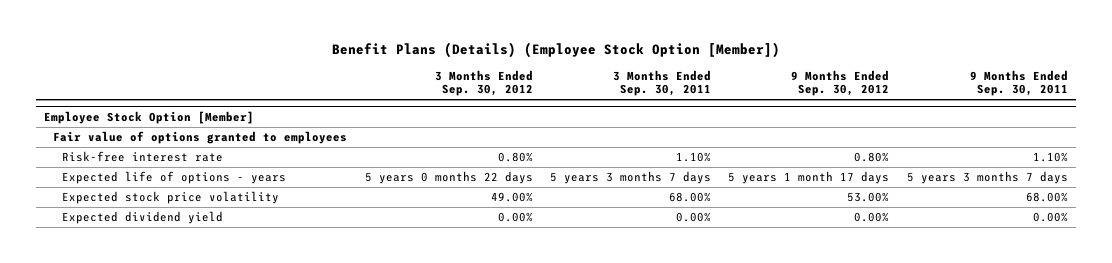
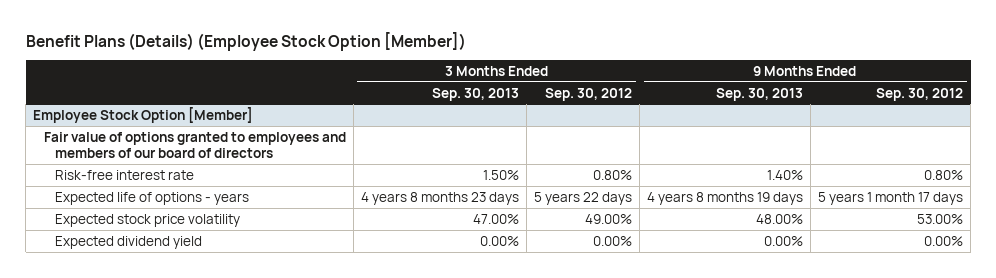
- | 3 Months Ended Sep. 30, 2012 | 3 Months Ended Sep. 30, 2011 | 9 Months Ended Sep. 30, 2012 | 9 Months Ended Sep. 30, 2011
+ | 3 Months Ended Sep. 30, 2013 | 3 Months Ended Sep. 30, 2012 | 9 Months Ended Sep. 30, 2013 | 9 Months Ended Sep. 30, 2012
@ Employee Stock Option [Member]
- Fair value of options granted to employees
+ Fair value of options granted to employees and members of our board of directors
- Expected life of options - years | 5 years 0 months 22 days | 5 years 3 months 7 days | 5 years 1 month 17 days | 5 years 3 months 7 days
+ Expected life of options - years | 4 years 8 months 23 days | 5 years 22 days | 4 years 8 months 19 days | 5 years 1 month 17 days

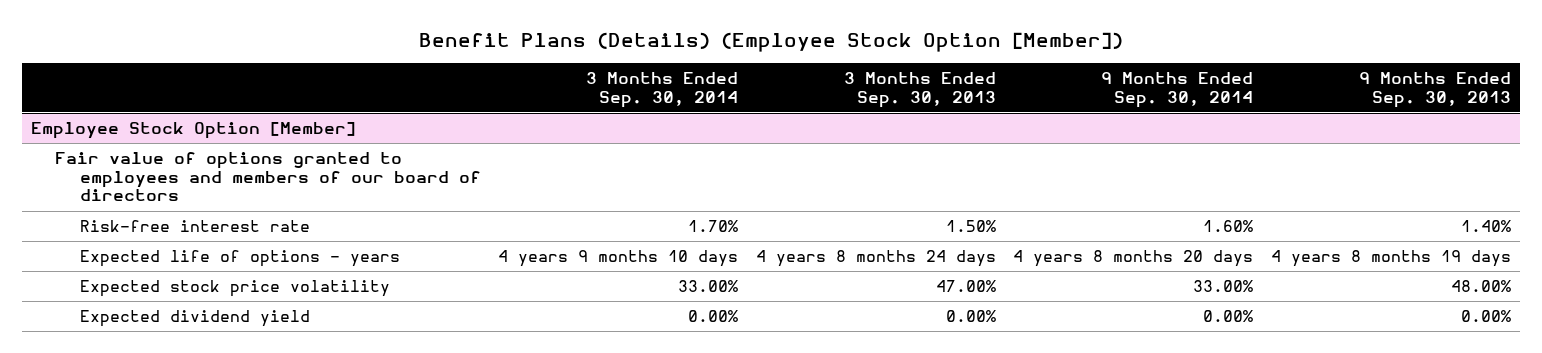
- | 3 Months Ended Sep. 30, 2013 | 3 Months Ended Sep. 30, 2012 | 9 Months Ended Sep. 30, 2013 | 9 Months Ended Sep. 30, 2012
+ | 3 Months Ended Sep. 30, 2014 | 3 Months Ended Sep. 30, 2013 | 9 Months Ended Sep. 30, 2014 | 9 Months Ended Sep. 30, 2013
@ Employee Stock Option [Member]
- Expected life of options - years | 4 years 8 months 23 days | 5 years 22 days | 4 years 8 months 19 days | 5 years 1 month 17 days
+ Expected life of options - years | 4 years 9 months 10 days | 4 years 8 months 24 days | 4 years 8 months 20 days | 4 years 8 months 19 days

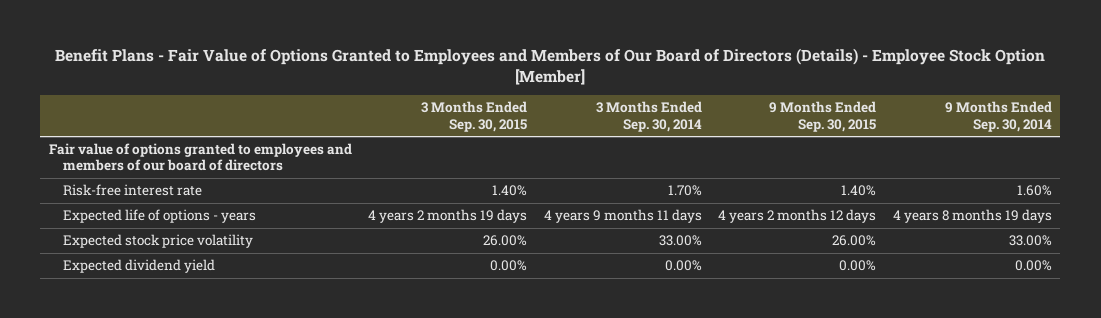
- Benefit Plans (Details) (Employee Stock Option [Member])
+ Benefit Plans - Fair Value of Options Granted to Employees and Members of Our Board of Directors (Details) - Employee Stock Option [Member]
- | 3 Months Ended Sep. 30, 2014 | 3 Months Ended Sep. 30, 2013 | 9 Months Ended Sep. 30, 2014 | 9 Months Ended Sep. 30, 2013
+ | 3 Months Ended Sep. 30, 2015 | 3 Months Ended Sep. 30, 2014 | 9 Months Ended Sep. 30, 2015 | 9 Months Ended Sep. 30, 2014
- Employee Stock Option [Member]
- Expected life of options - years | 4 years 9 months 10 days | 4 years 8 months 24 days | 4 years 8 months 20 days | 4 years 8 months 19 days
+ Expected life of options - years | 4 years 2 months 19 days | 4 years 9 months 11 days | 4 years 2 months 12 days | 4 years 8 months 19 days

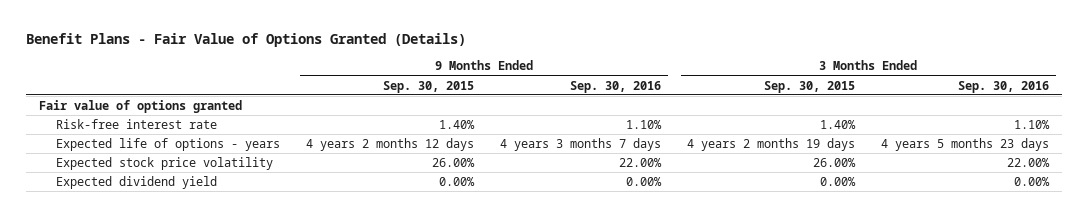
- Benefit Plans - Fair Value of Options Granted to Employees and Members of Our Board of Directors (Details) - Employee Stock Option [Member]
+ Benefit Plans - Fair Value of Options Granted (Details)
- | 3 Months Ended Sep. 30, 2015 | 3 Months Ended Sep. 30, 2014 | 9 Months Ended Sep. 30, 2015 | 9 Months Ended Sep. 30, 2014
+ | 9 Months Ended Sep. 30, 2015 | 9 Months Ended Sep. 30, 2016 | 3 Months Ended Sep. 30, 2015 | 3 Months Ended Sep. 30, 2016
- Fair value of options granted to employees and members of our board of directors
+ Fair value of options granted

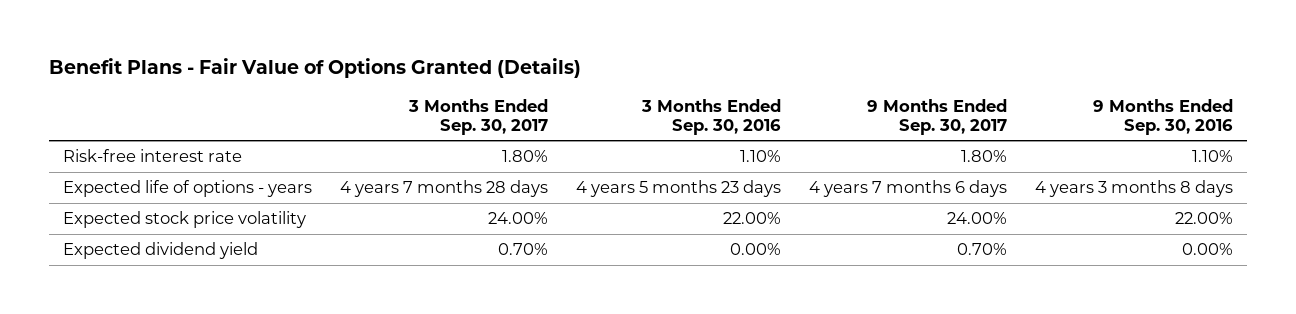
- | 9 Months Ended Sep. 30, 2015 | 9 Months Ended Sep. 30, 2016 | 3 Months Ended Sep. 30, 2015 | 3 Months Ended Sep. 30, 2016
+ | 3 Months Ended Sep. 30, 2017 | 3 Months Ended Sep. 30, 2016 | 9 Months Ended Sep. 30, 2017 | 9 Months Ended Sep. 30, 2016
- Fair value of options granted
- Expected life of options - years | 4 years 2 months 12 days | 4 years 3 months 7 days | 4 years 2 months 19 days | 4 years 5 months 23 days
+ Expected life of options - years | 4 years 7 months 28 days | 4 years 5 months 23 days | 4 years 7 months 6 days | 4 years 3 months 8 days

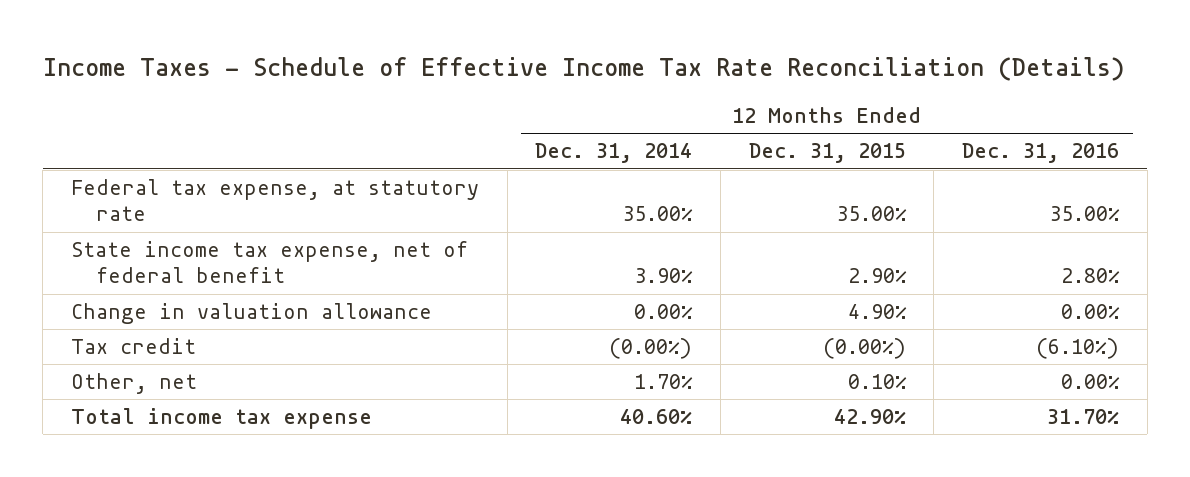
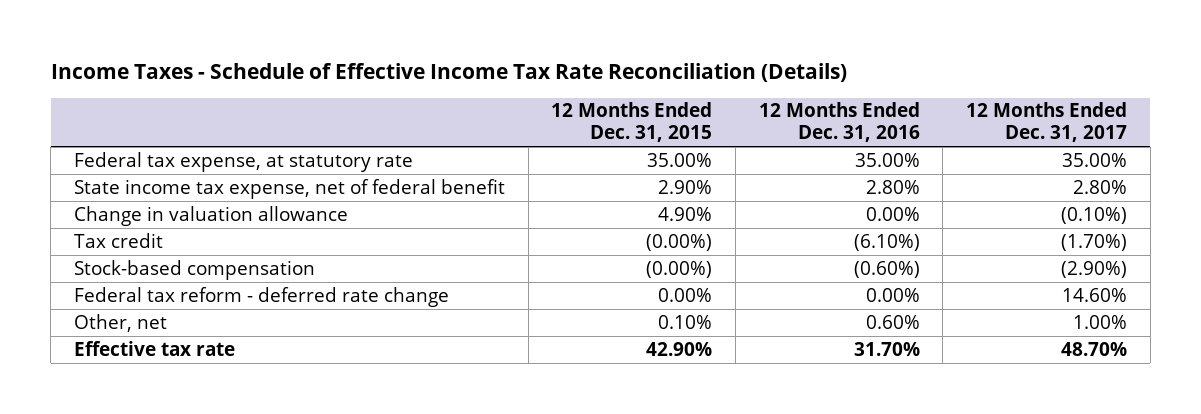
- | 12 Months Ended Dec. 31, 2014 | 12 Months Ended Dec. 31, 2015 | 12 Months Ended Dec. 31, 2016
+ | 12 Months Ended Dec. 31, 2015 | 12 Months Ended Dec. 31, 2016 | 12 Months Ended Dec. 31, 2017
- Other, net | 1.70% | 0.10% | 0.00%
- Total income tax expense | 40.60% | 42.90% | 31.70%
+ Stock-based compensation | (0.00%) | (0.60%) | (2.90%)
+ Federal tax reform - deferred rate change | 0.00% | 0.00% | 14.60%
+ Other, net | 0.10% | 0.60% | 1.00%
+ Effective tax rate | 42.90% | 31.70% | 48.70%

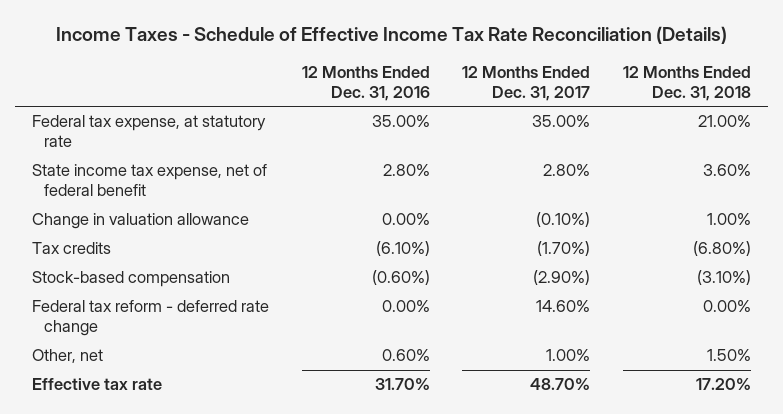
- | 12 Months Ended Dec. 31, 2015 | 12 Months Ended Dec. 31, 2016 | 12 Months Ended Dec. 31, 2017
+ | 12 Months Ended Dec. 31, 2016 | 12 Months Ended Dec. 31, 2017 | 12 Months Ended Dec. 31, 2018
- Tax credit | (0.00%) | (6.10%) | (1.70%)
+ Tax credits | (6.10%) | (1.70%) | (6.80%)

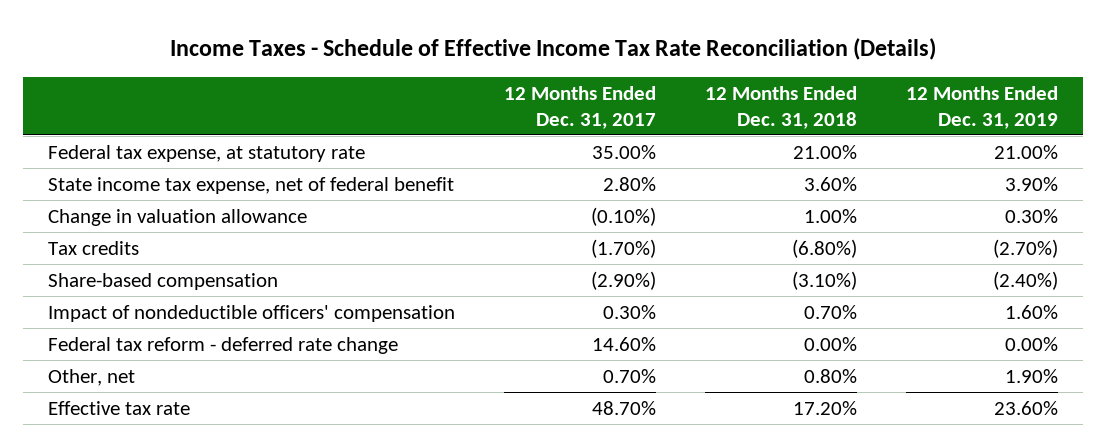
- | 12 Months Ended Dec. 31, 2016 | 12 Months Ended Dec. 31, 2017 | 12 Months Ended Dec. 31, 2018
+ | 12 Months Ended Dec. 31, 2017 | 12 Months Ended Dec. 31, 2018 | 12 Months Ended Dec. 31, 2019
- Stock-based compensation | (0.60%) | (2.90%) | (3.10%)
+ Share-based compensation | (2.90%) | (3.10%) | (2.40%)
+ Impact of nondeductible officers' compensation | 0.30% | 0.70% | 1.60%
- Other, net | 0.60% | 1.00% | 1.50%
+ Other, net | 0.70% | 0.80% | 1.90%

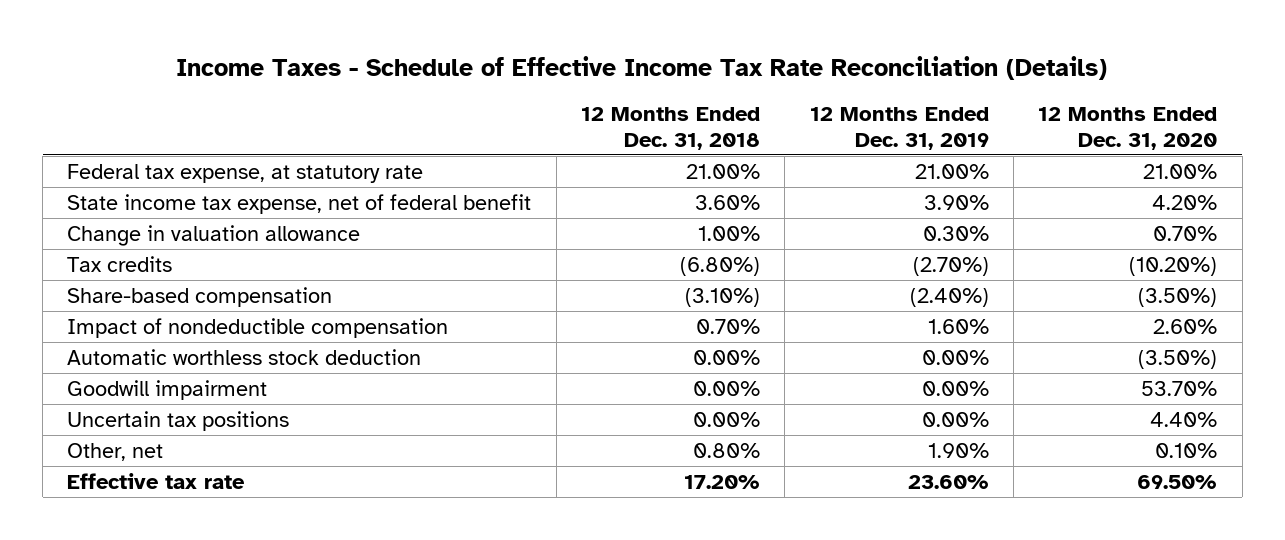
- | 12 Months Ended Dec. 31, 2017 | 12 Months Ended Dec. 31, 2018 | 12 Months Ended Dec. 31, 2019
+ | 12 Months Ended Dec. 31, 2018 | 12 Months Ended Dec. 31, 2019 | 12 Months Ended Dec. 31, 2020
- Impact of nondeductible officers' compensation | 0.30% | 0.70% | 1.60%
- Federal tax reform - deferred rate change | 14.60% | 0.00% | 0.00%
+ Impact of nondeductible compensation | 0.70% | 1.60% | 2.60%
+ Automatic worthless stock deduction | 0.00% | 0.00% | (3.50%)
+ Goodwill impairment | 0.00% | 0.00% | 53.70%
+ Uncertain tax positions | 0.00% | 0.00% | 4.40%

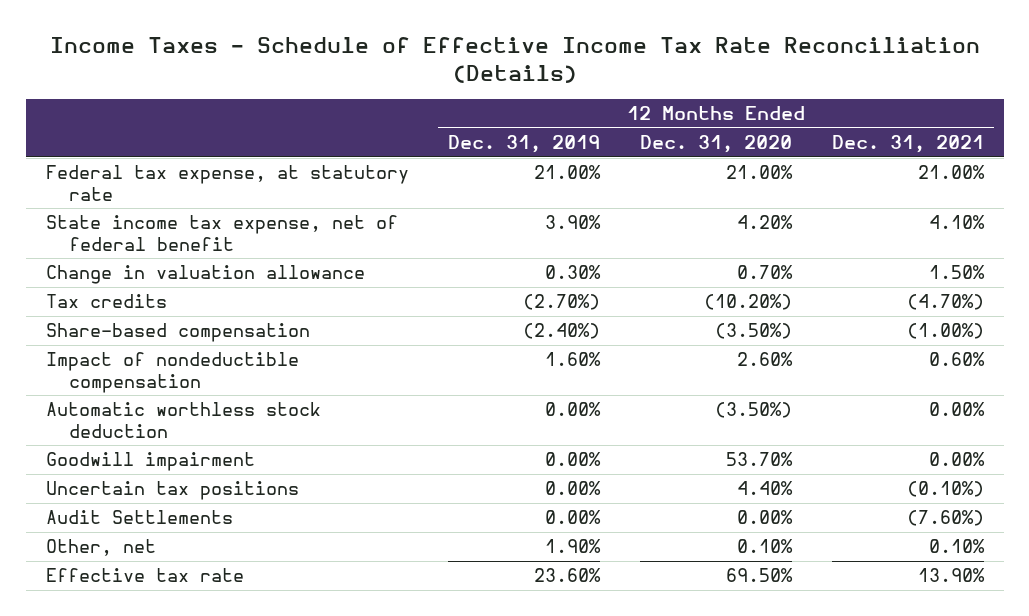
- | 12 Months Ended Dec. 31, 2018 | 12 Months Ended Dec. 31, 2019 | 12 Months Ended Dec. 31, 2020
+ | 12 Months Ended Dec. 31, 2019 | 12 Months Ended Dec. 31, 2020 | 12 Months Ended Dec. 31, 2021
+ Audit Settlements | 0.00% | 0.00% | (7.60%)

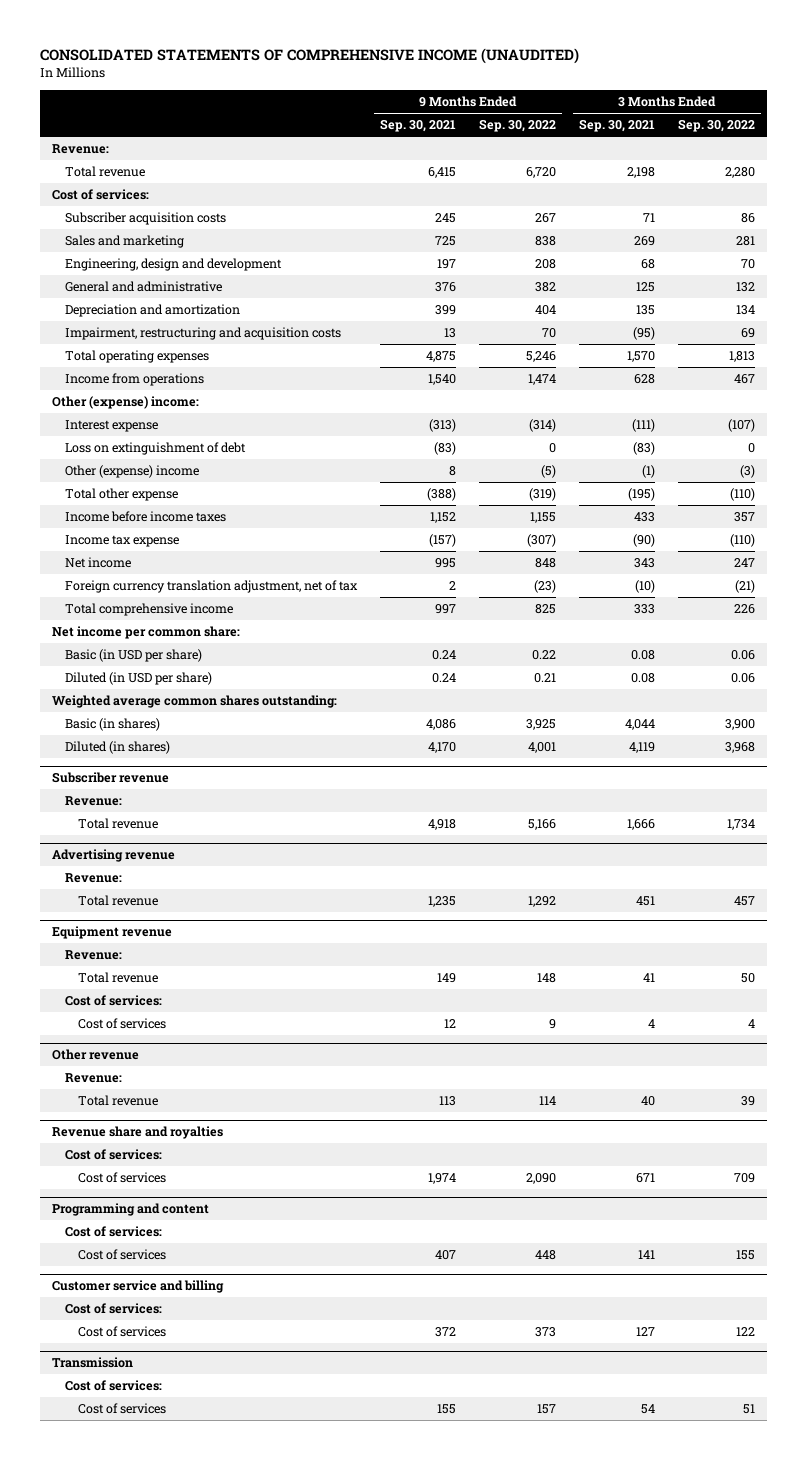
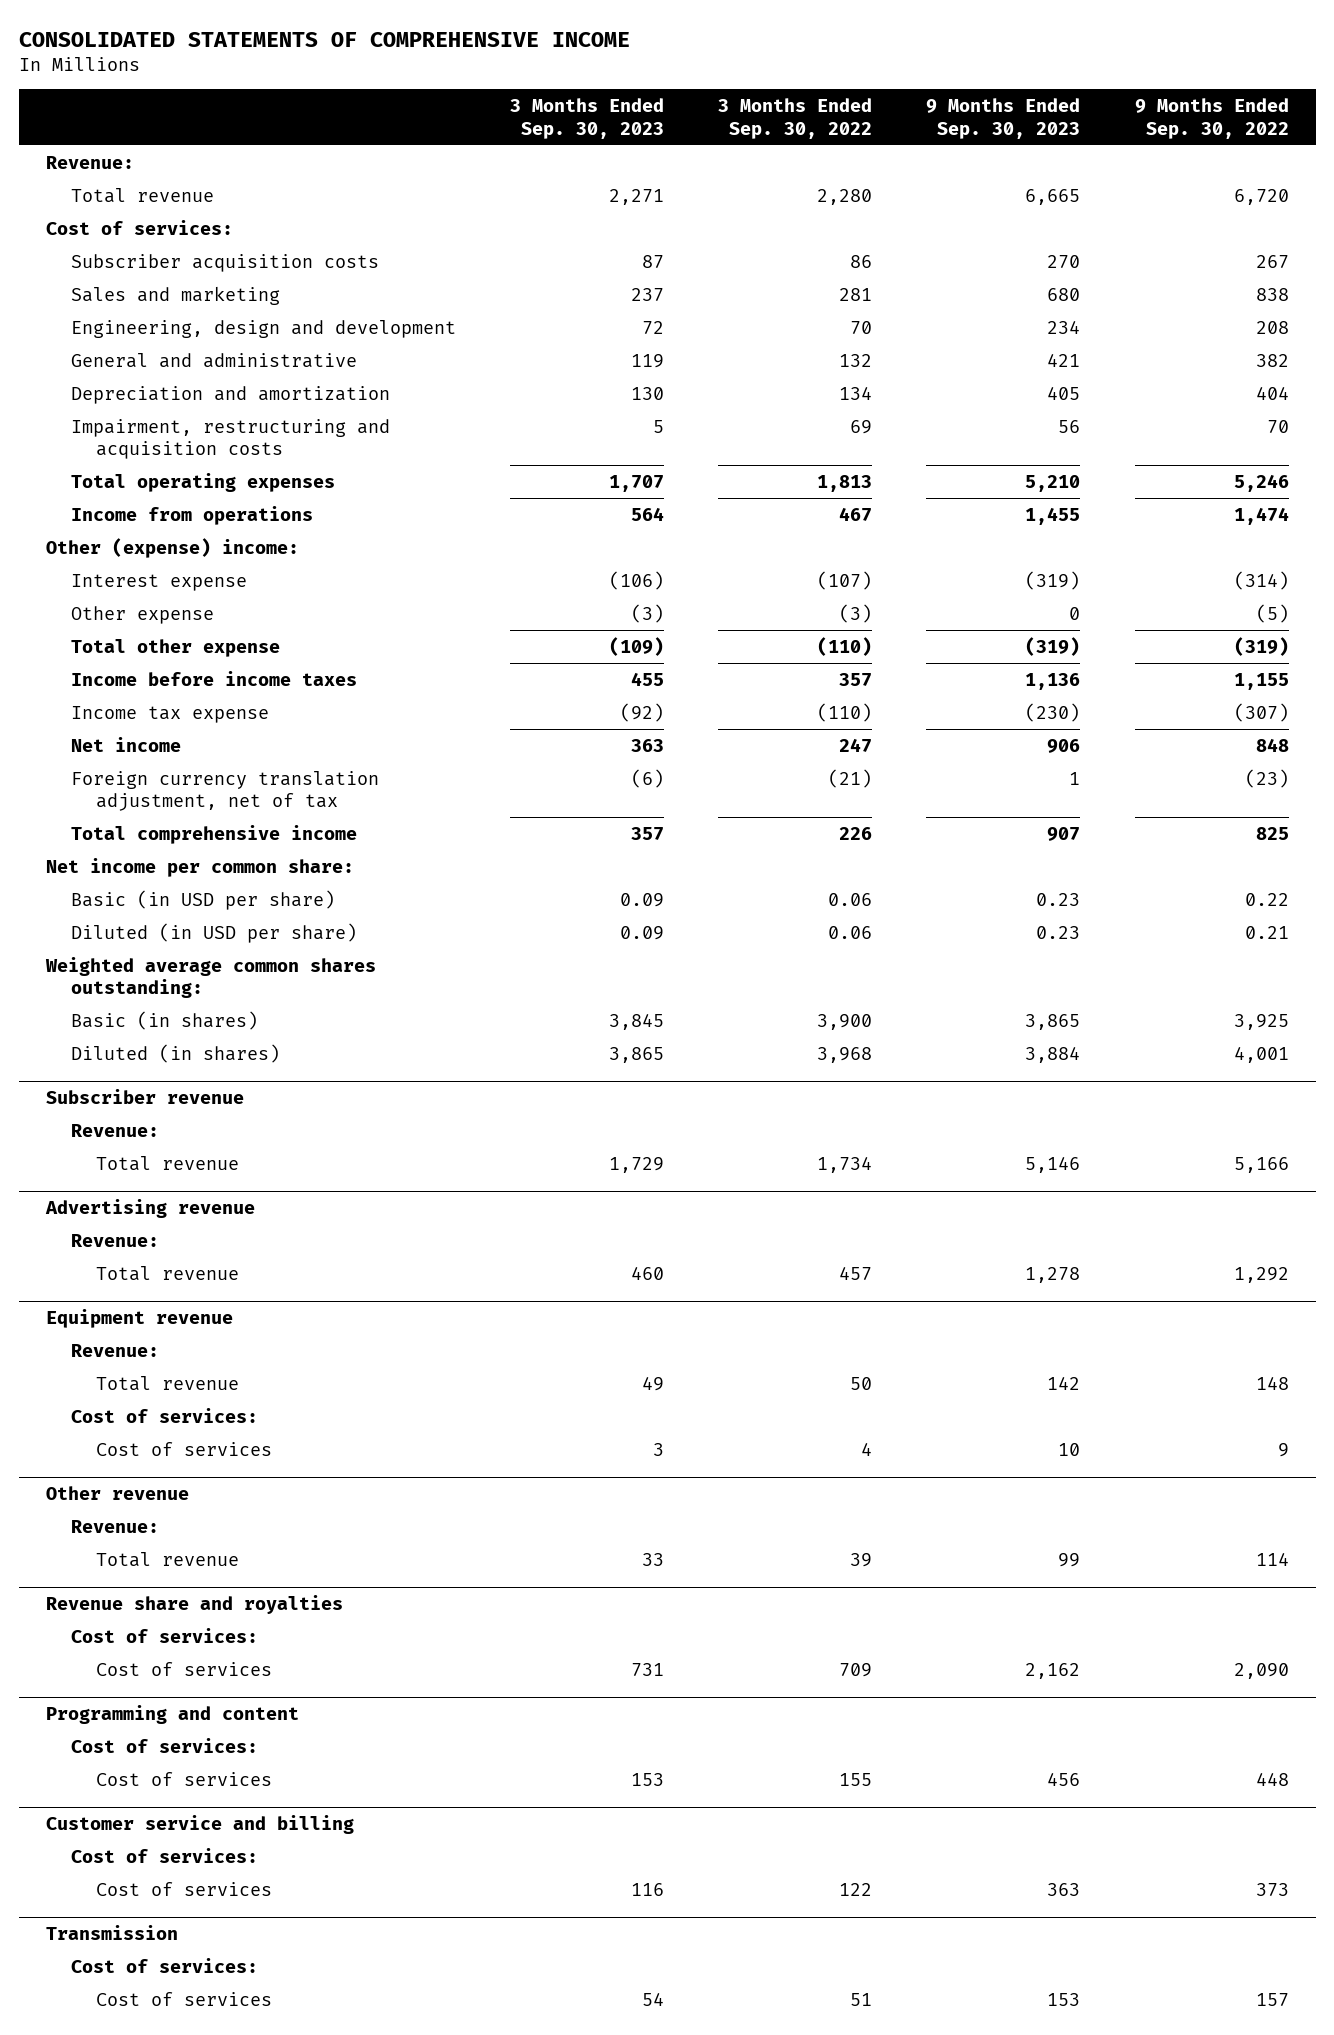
- CONSOLIDATED STATEMENTS OF COMPREHENSIVE INCOME (UNAUDITED)
+ CONSOLIDATED STATEMENTS OF COMPREHENSIVE INCOME
- | 9 Months Ended Sep. 30, 2021 | 9 Months Ended Sep. 30, 2022 | 3 Months Ended Sep. 30, 2021 | 3 Months Ended Sep. 30, 2022
+ | 3 Months Ended Sep. 30, 2023 | 3 Months Ended Sep. 30, 2022 | 9 Months Ended Sep. 30, 2023 | 9 Months Ended Sep. 30, 2022
- Loss on extinguishment of debt | (83) | 0 | (83) | 0
- Other (expense) income | 8 | (5) | (1) | (3)
+ Other expense | (3) | (3) | 0 | (5)

